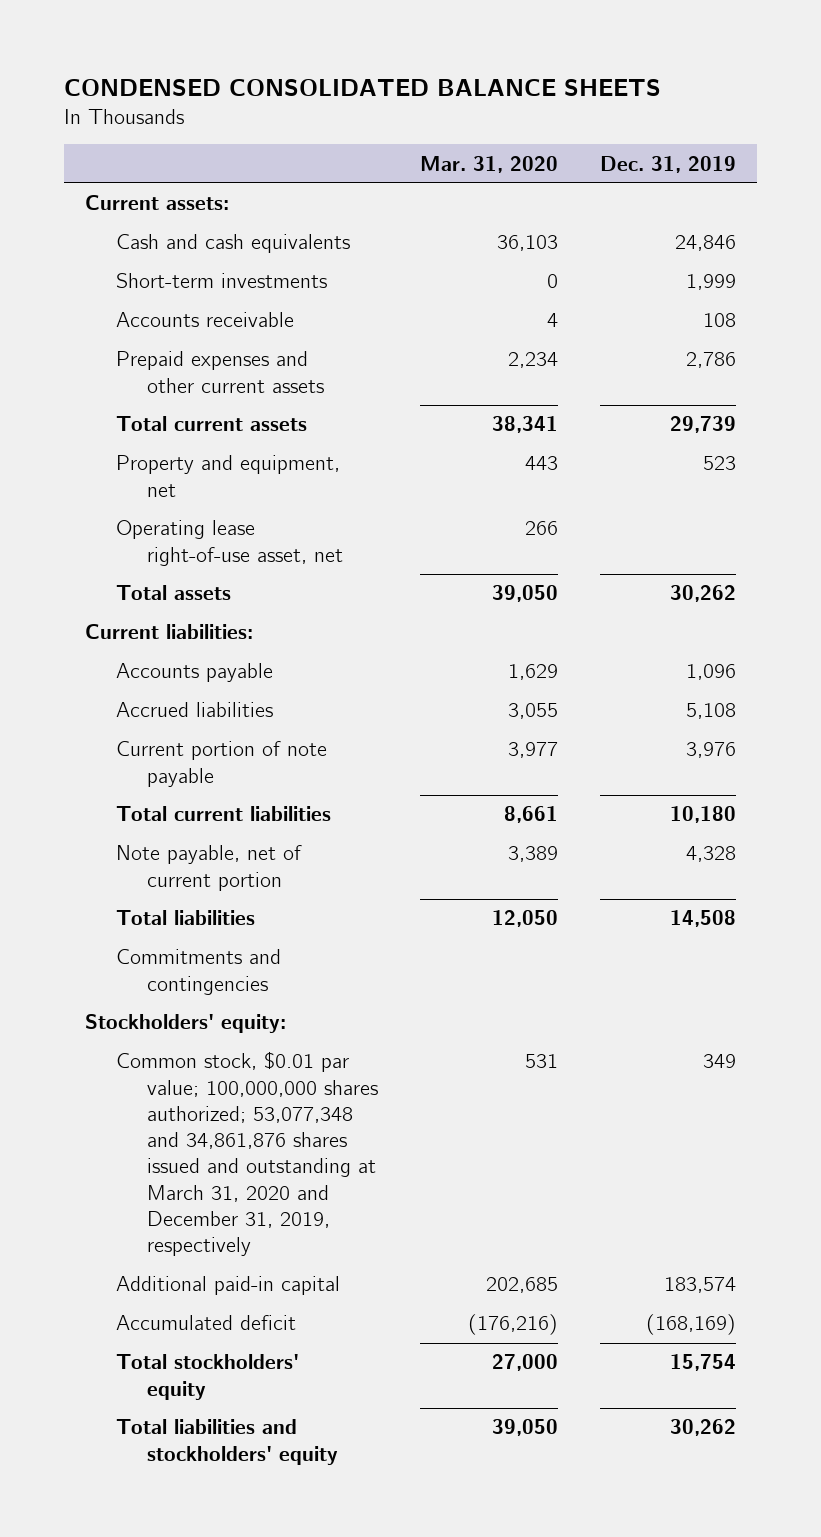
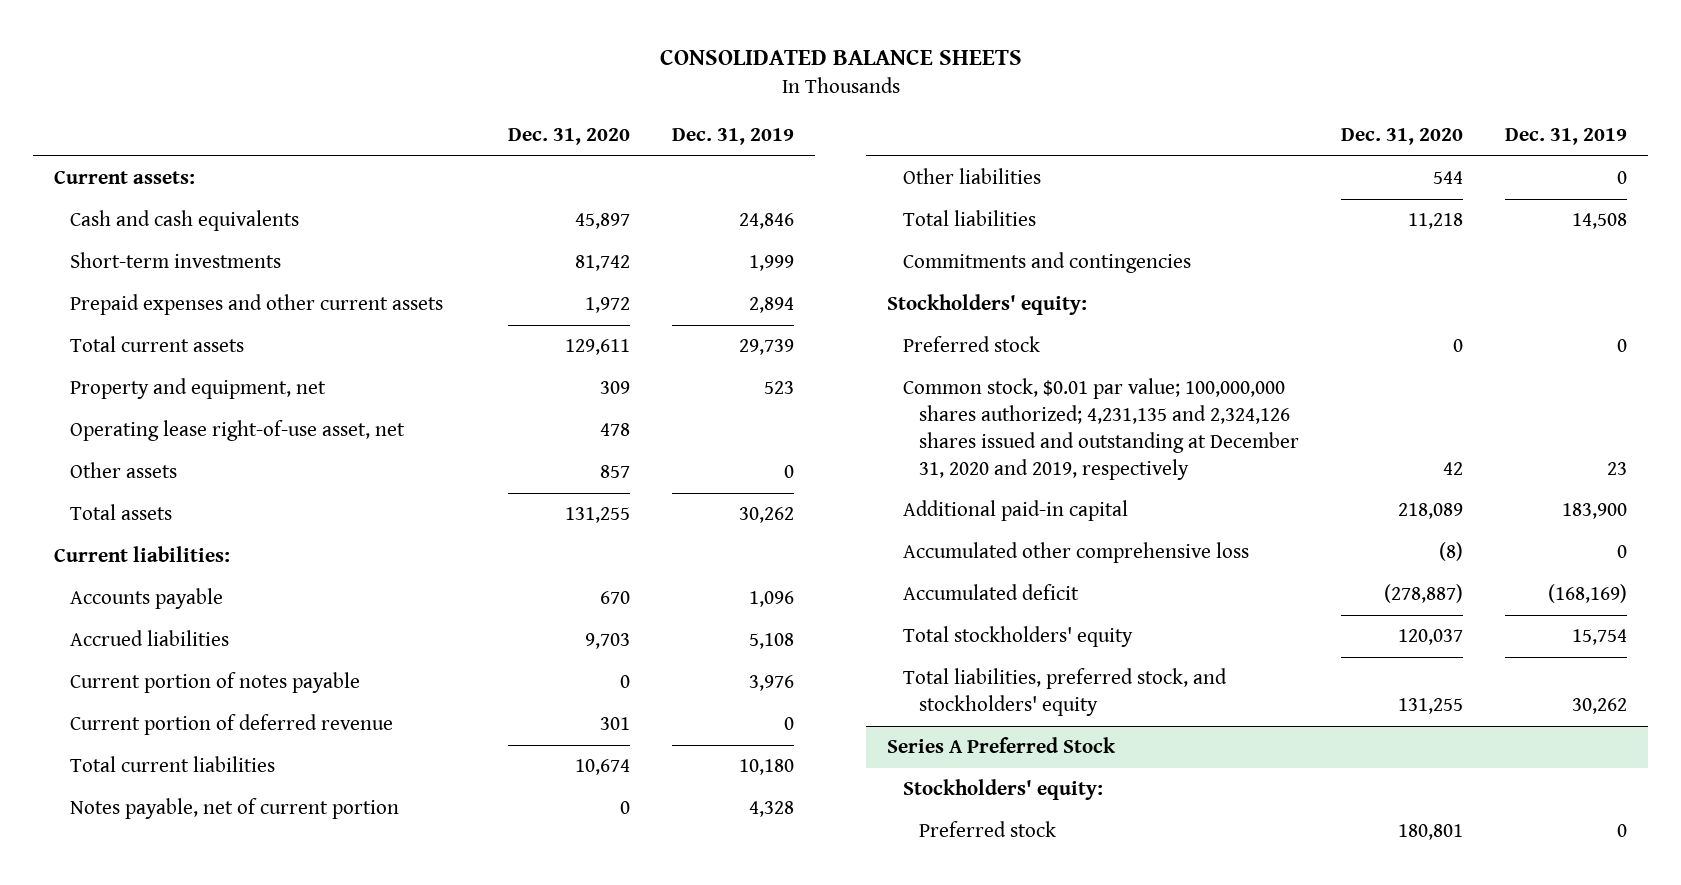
- CONDENSED CONSOLIDATED BALANCE SHEETS
+ CONSOLIDATED BALANCE SHEETS
- | Mar. 31, 2020 | Dec. 31, 2019
+ | Dec. 31, 2020 | Dec. 31, 2019
- Accounts receivable | 4 | 108
- Prepaid expenses and other current assets | 2,234 | 2,786
+ Prepaid expenses and other current assets | 1,972 | 2,894
+ Other assets | 857 | 0
- Current portion of note payable | 3,977 | 3,976
+ Current portion of notes payable | 0 | 3,976
+ Current portion of deferred revenue | 301 | 0
- Note payable, net of current portion | 3,389 | 4,328
+ Notes payable, net of current portion | 0 | 4,328
+ Other liabilities | 544 | 0
- Common stock, $0.01 par value; 100,000,000 shares authorized; 53,077,348 and 34,861,876 shares issued and outstanding at March 31, 2020 and December 31, 2019, respectively | 531 | 349
- Additional paid-in capital | 202,685 | 183,574
+ Preferred stock | 0 | 0
+ Common stock, $0.01 par value; 100,000,000 shares authorized; 4,231,135 and 2,324,126 shares issued and outstanding at December 31, 2020 and 2019, respectively | 42 | 23
+ Additional paid-in capital | 218,089 | 183,900
+ Accumulated other comprehensive loss | (8) | 0
- Total liabilities and stockholders' equity | 39,050 | 30,262
+ Total liabilities, preferred stock, and stockholders' equity | 131,255 | 30,262
+ Series A Preferred Stock
+ Stockholders' equity:
+ Preferred stock | 180,801 | 0

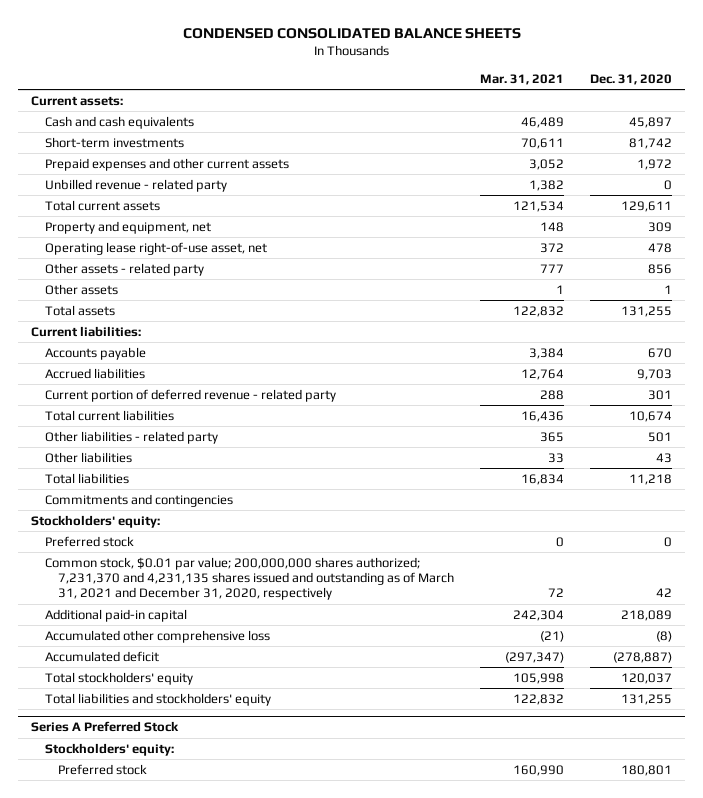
- CONSOLIDATED BALANCE SHEETS
+ CONDENSED CONSOLIDATED BALANCE SHEETS
- | Dec. 31, 2020 | Dec. 31, 2019
+ | Mar. 31, 2021 | Dec. 31, 2020
+ Unbilled revenue - related party | 1,382 | 0
- Other assets | 857 | 0
+ Other assets - related party | 777 | 856
+ Other assets | 1 | 1
- Current portion of notes payable | 0 | 3,976
- Current portion of deferred revenue | 301 | 0
+ Current portion of deferred revenue - related party | 288 | 301
- Notes payable, net of current portion | 0 | 4,328
- Other liabilities | 544 | 0
+ Other liabilities - related party | 365 | 501
+ Other liabilities | 33 | 43
- Common stock, $0.01 par value; 100,000,000 shares authorized; 4,231,135 and 2,324,126 shares issued and outstanding at December 31, 2020 and 2019, respectively | 42 | 23
+ Common stock, $0.01 par value; 200,000,000 shares authorized; 7,231,370 and 4,231,135 shares issued and outstanding as of March 31, 2021 and December 31, 2020, respectively | 72 | 42
- Total liabilities, preferred stock, and stockholders' equity | 131,255 | 30,262
+ Total liabilities and stockholders' equity | 122,832 | 131,255

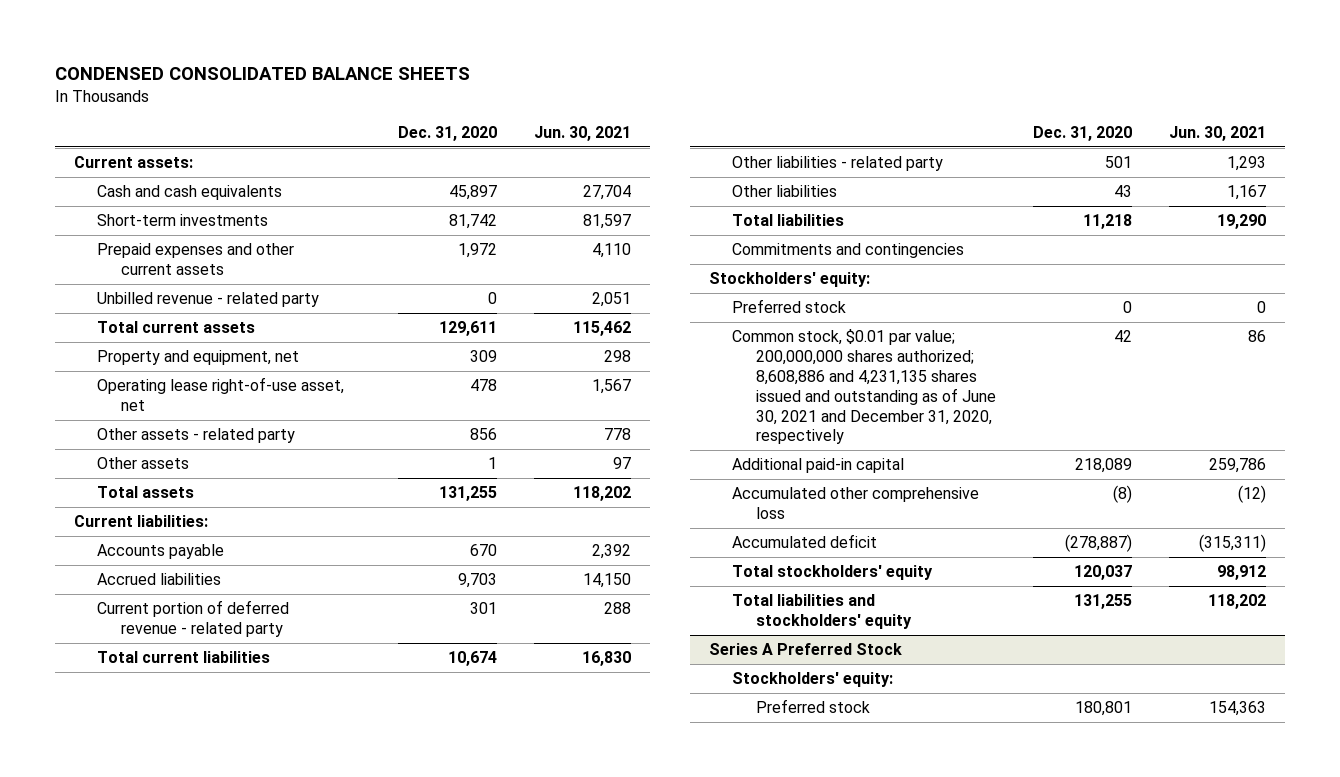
- | Mar. 31, 2021 | Dec. 31, 2020
+ | Dec. 31, 2020 | Jun. 30, 2021
- Common stock, $0.01 par value; 200,000,000 shares authorized; 7,231,370 and 4,231,135 shares issued and outstanding as of March 31, 2021 and December 31, 2020, respectively | 72 | 42
+ Common stock, $0.01 par value; 200,000,000 shares authorized; 8,608,886 and 4,231,135 shares issued and outstanding as of June 30, 2021 and December 31, 2020, respectively | 42 | 86

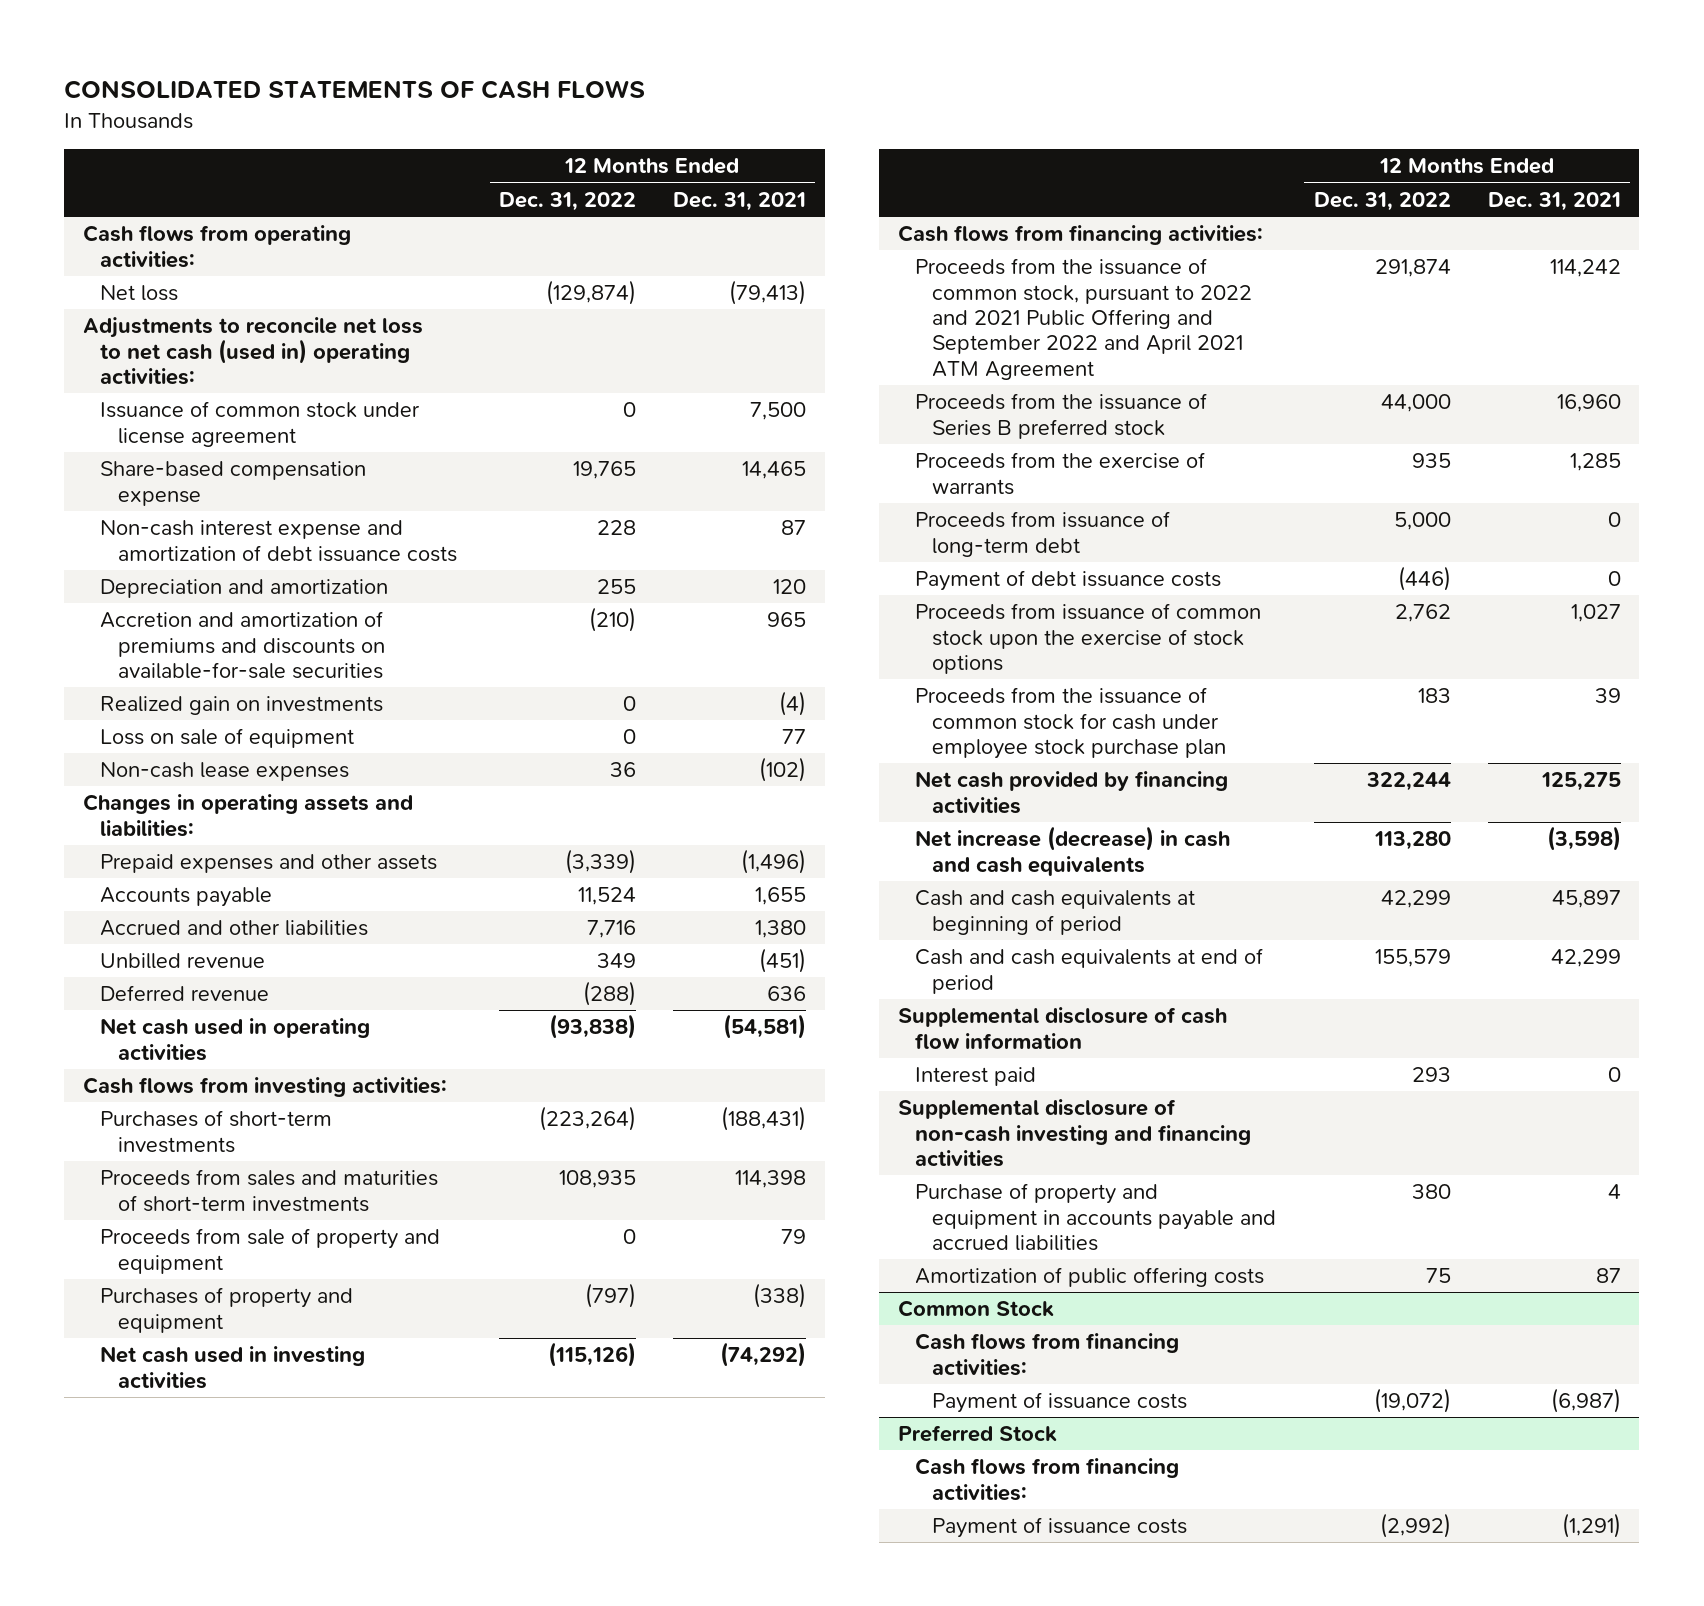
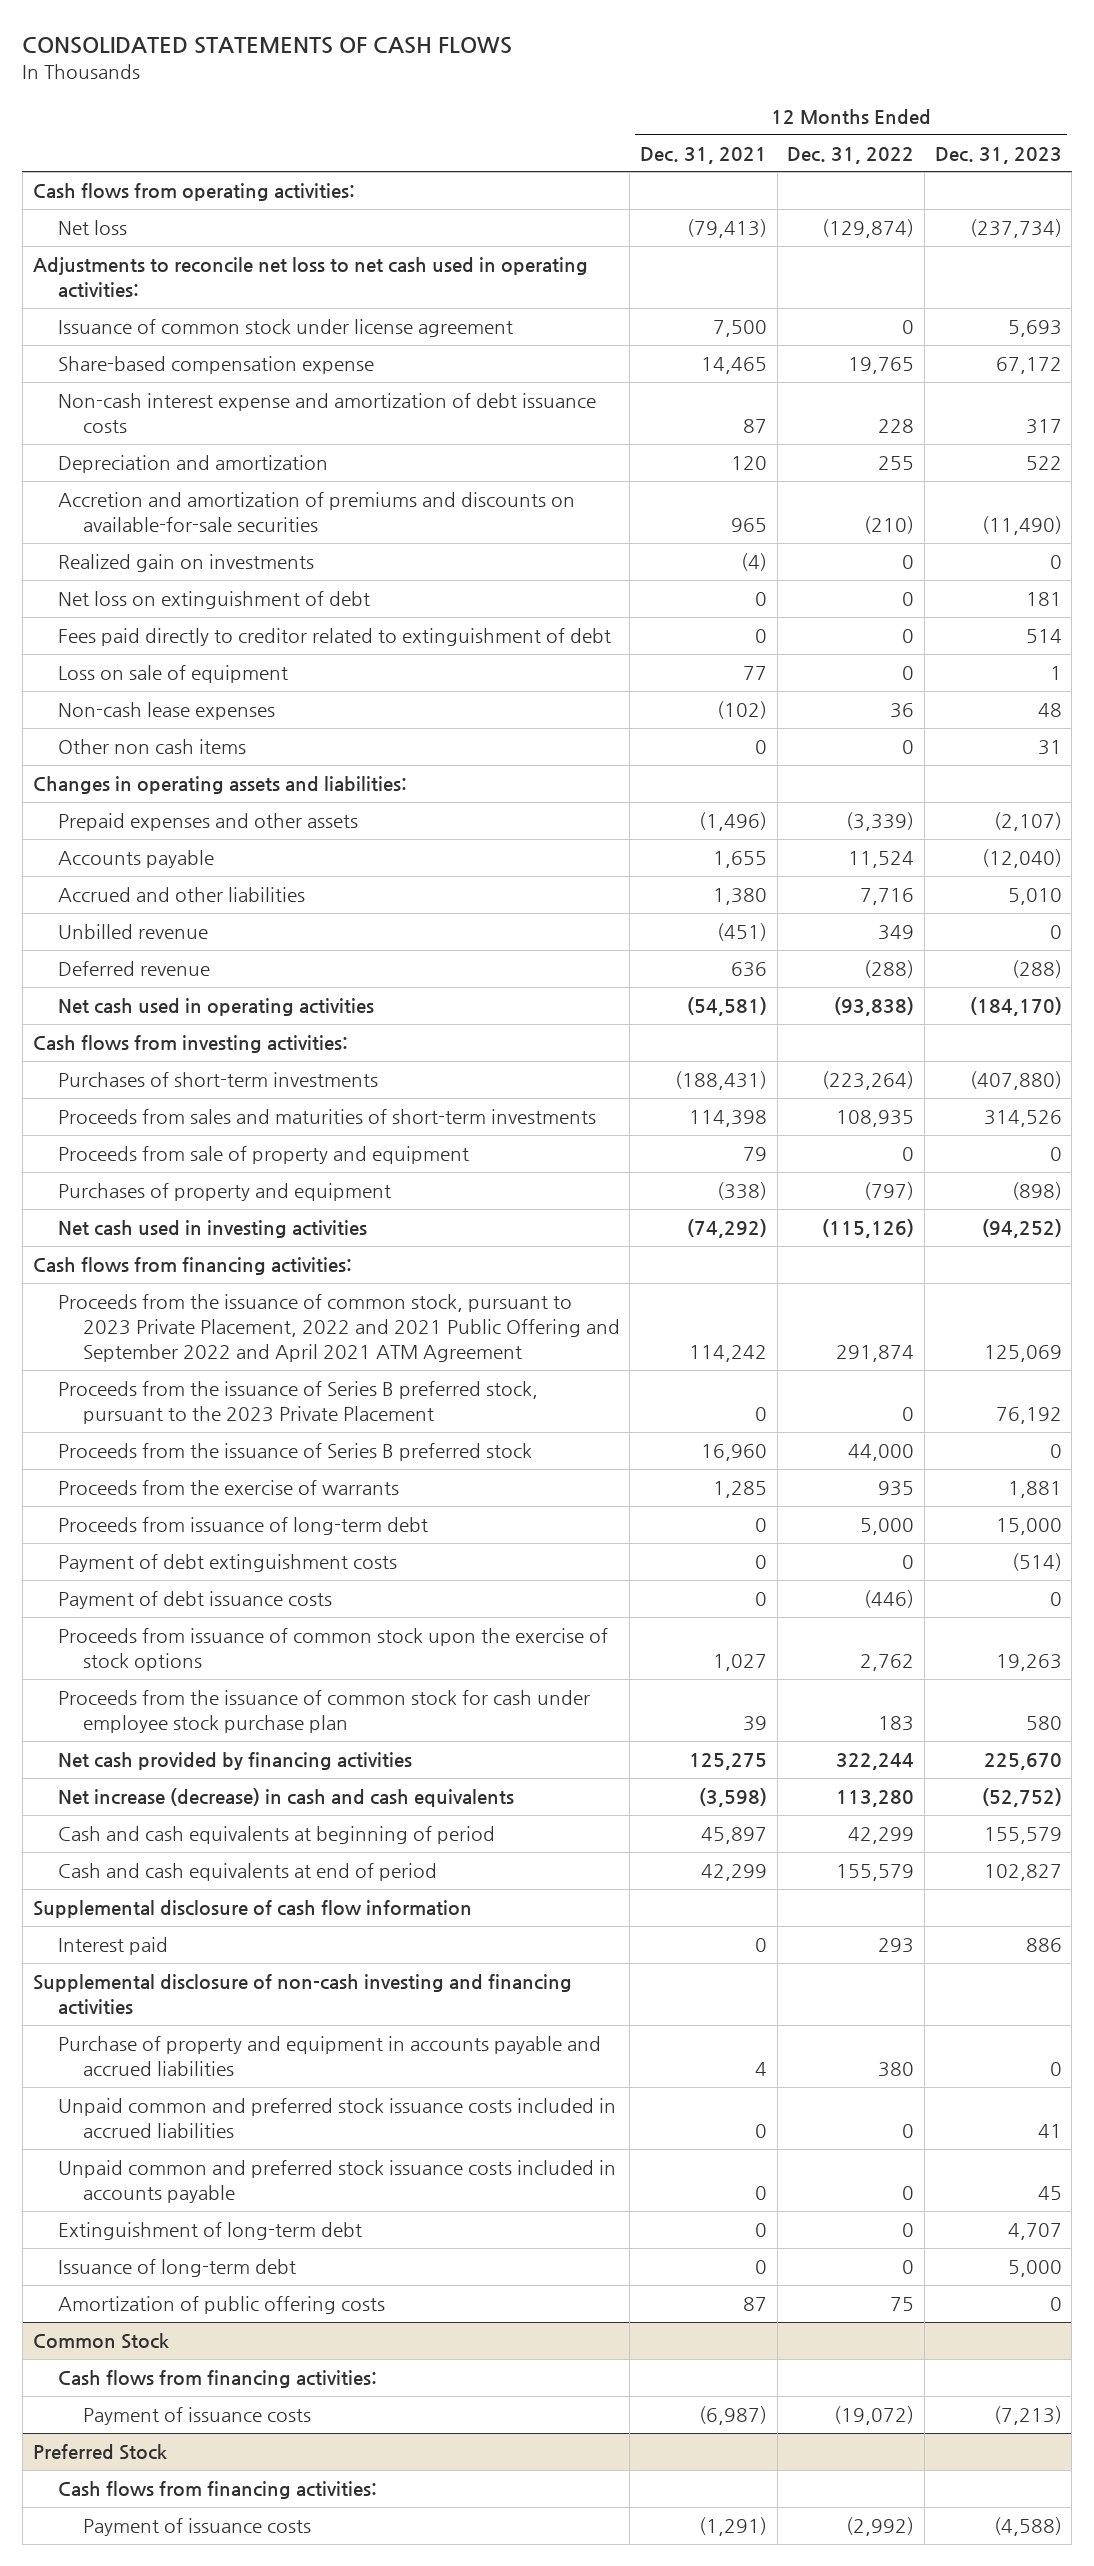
- | 12 Months Ended Dec. 31, 2022 | 12 Months Ended Dec. 31, 2021
+ | 12 Months Ended Dec. 31, 2021 | 12 Months Ended Dec. 31, 2022 | 12 Months Ended Dec. 31, 2023
- Adjustments to reconcile net loss to net cash (used in) operating activities:
+ Adjustments to reconcile net loss to net cash used in operating activities:
+ Net loss on extinguishment of debt | 0 | 0 | 181
+ Fees paid directly to creditor related to extinguishment of debt | 0 | 0 | 514
+ Other non cash items | 0 | 0 | 31
- Proceeds from the issuance of common stock, pursuant to 2022 and 2021 Public Offering and September 2022 and April 2021 ATM Agreement | 291,874 | 114,242
+ Proceeds from the issuance of common stock, pursuant to 2023 Private Placement, 2022 and 2021 Public Offering and September 2022 and April 2021 ATM Agreement | 114,242 | 291,874 | 125,069
+ Proceeds from the issuance of Series B preferred stock, pursuant to the 2023 Private Placement | 0 | 0 | 76,192
+ Payment of debt extinguishment costs | 0 | 0 | (514)
+ Unpaid common and preferred stock issuance costs included in accrued liabilities | 0 | 0 | 41
+ Unpaid common and preferred stock issuance costs included in accounts payable | 0 | 0 | 45
+ Extinguishment of long-term debt | 0 | 0 | 4,707
+ Issuance of long-term debt | 0 | 0 | 5,000

